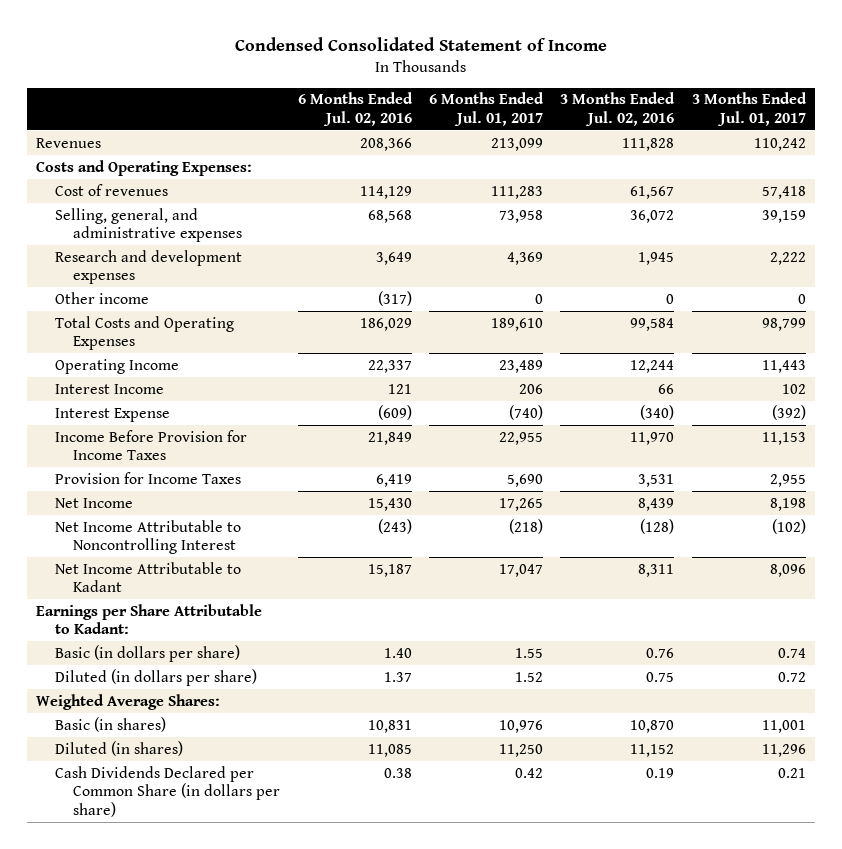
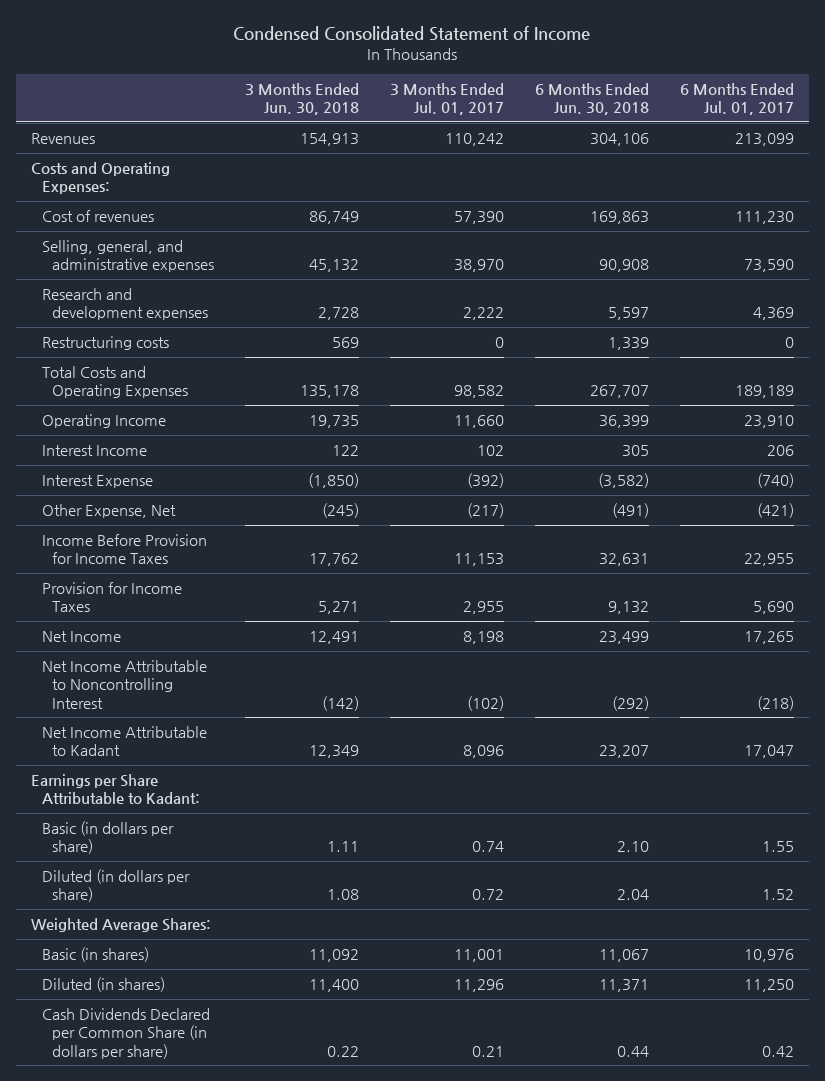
- | 6 Months Ended Jul. 02, 2016 | 6 Months Ended Jul. 01, 2017 | 3 Months Ended Jul. 02, 2016 | 3 Months Ended Jul. 01, 2017
+ | 3 Months Ended Jun. 30, 2018 | 3 Months Ended Jul. 01, 2017 | 6 Months Ended Jun. 30, 2018 | 6 Months Ended Jul. 01, 2017
- Cost of revenues | 114,129 | 111,283 | 61,567 | 57,418
- Selling, general, and administrative expenses | 68,568 | 73,958 | 36,072 | 39,159
+ Cost of revenues | 86,749 | 57,390 | 169,863 | 111,230
+ Selling, general, and administrative expenses | 45,132 | 38,970 | 90,908 | 73,590
- Other income | (317) | 0 | 0 | 0
- Total Costs and Operating Expenses | 186,029 | 189,610 | 99,584 | 98,799
- Operating Income | 22,337 | 23,489 | 12,244 | 11,443
+ Restructuring costs | 569 | 0 | 1,339 | 0
+ Total Costs and Operating Expenses | 135,178 | 98,582 | 267,707 | 189,189
+ Operating Income | 19,735 | 11,660 | 36,399 | 23,910
+ Other Expense, Net | (245) | (217) | (491) | (421)

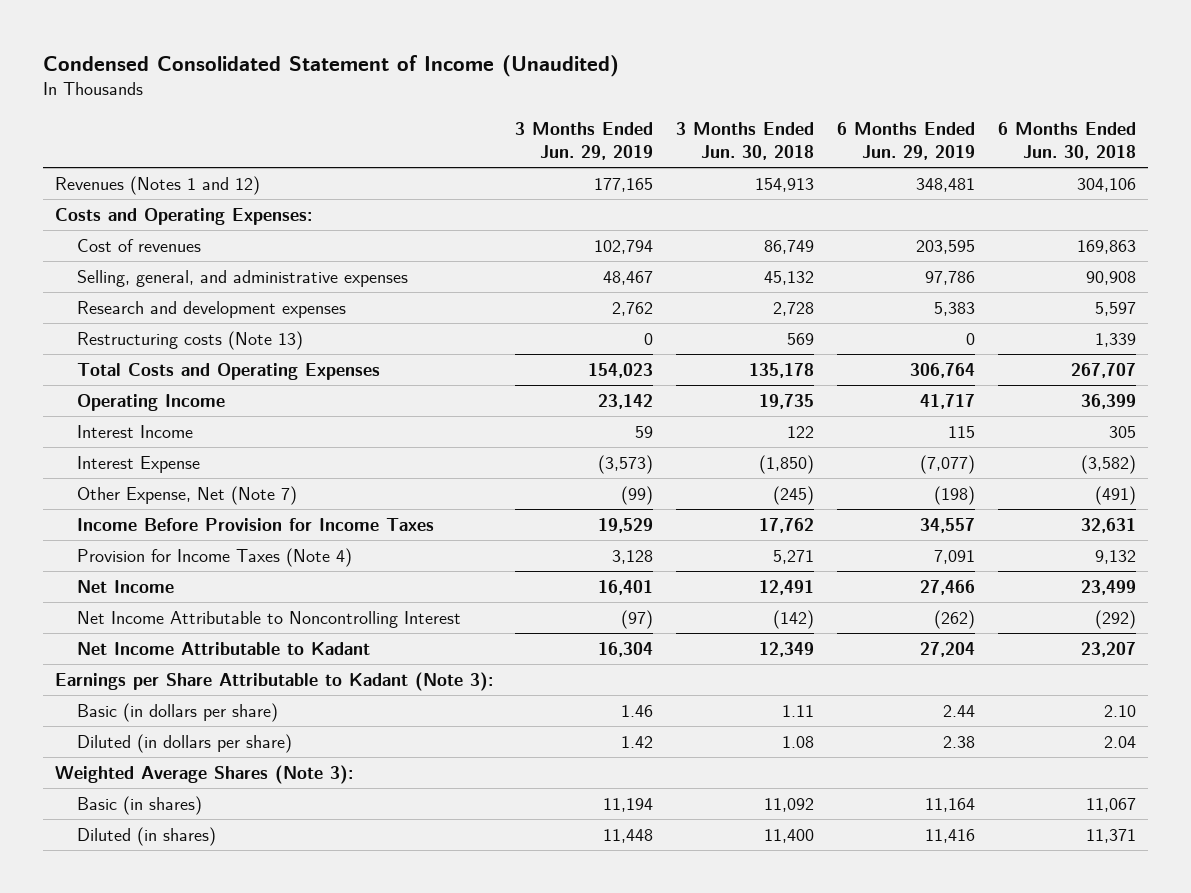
- Condensed Consolidated Statement of Income
+ Condensed Consolidated Statement of Income (Unaudited)
- | 3 Months Ended Jun. 30, 2018 | 3 Months Ended Jul. 01, 2017 | 6 Months Ended Jun. 30, 2018 | 6 Months Ended Jul. 01, 2017
+ | 3 Months Ended Jun. 29, 2019 | 3 Months Ended Jun. 30, 2018 | 6 Months Ended Jun. 29, 2019 | 6 Months Ended Jun. 30, 2018
- Revenues | 154,913 | 110,242 | 304,106 | 213,099
+ Revenues (Notes 1 and 12) | 177,165 | 154,913 | 348,481 | 304,106
- Restructuring costs | 569 | 0 | 1,339 | 0
+ Restructuring costs (Note 13) | 0 | 569 | 0 | 1,339
- Other Expense, Net | (245) | (217) | (491) | (421)
+ Other Expense, Net (Note 7) | (99) | (245) | (198) | (491)
- Provision for Income Taxes | 5,271 | 2,955 | 9,132 | 5,690
+ Provision for Income Taxes (Note 4) | 3,128 | 5,271 | 7,091 | 9,132
- Earnings per Share Attributable to Kadant:
+ Earnings per Share Attributable to Kadant (Note 3):
- Weighted Average Shares:
+ Weighted Average Shares (Note 3):
- Cash Dividends Declared per Common Share (in dollars per share) | 0.22 | 0.21 | 0.44 | 0.42

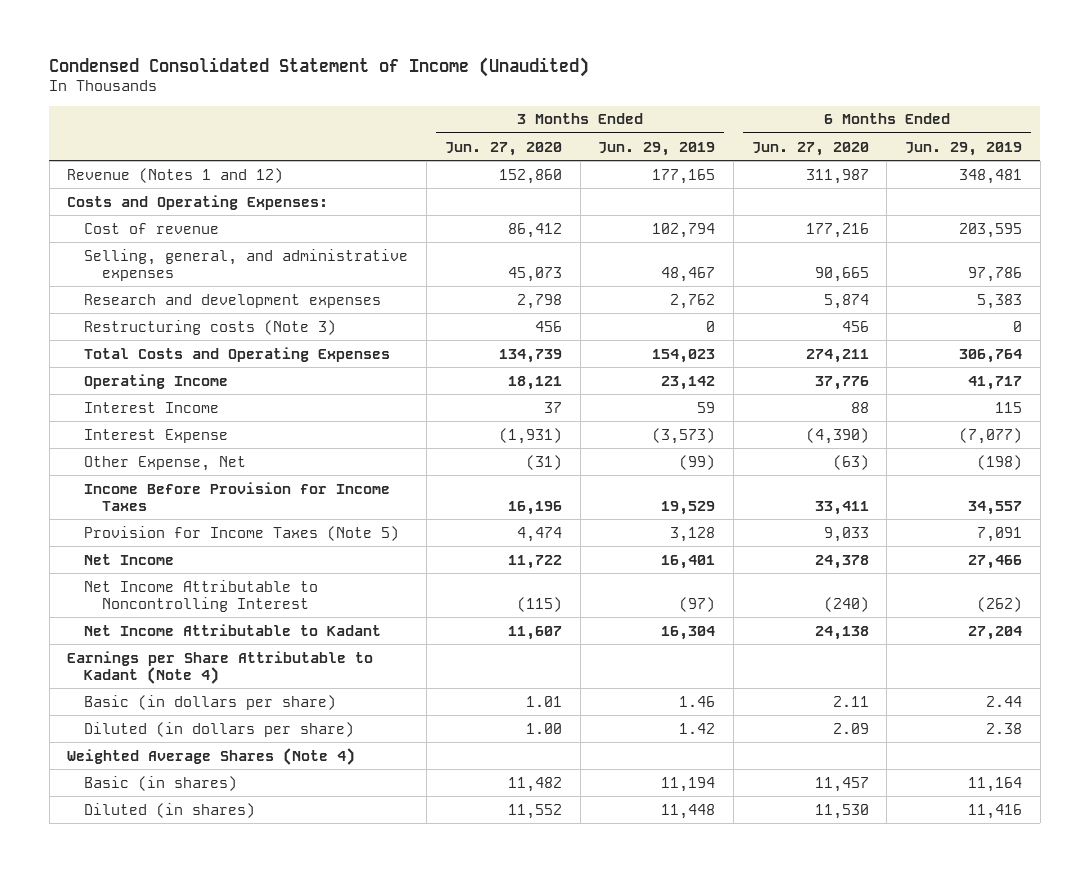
- | 3 Months Ended Jun. 29, 2019 | 3 Months Ended Jun. 30, 2018 | 6 Months Ended Jun. 29, 2019 | 6 Months Ended Jun. 30, 2018
+ | 3 Months Ended Jun. 27, 2020 | 3 Months Ended Jun. 29, 2019 | 6 Months Ended Jun. 27, 2020 | 6 Months Ended Jun. 29, 2019
- Revenues (Notes 1 and 12) | 177,165 | 154,913 | 348,481 | 304,106
+ Revenue (Notes 1 and 12) | 152,860 | 177,165 | 311,987 | 348,481
- Cost of revenues | 102,794 | 86,749 | 203,595 | 169,863
+ Cost of revenue | 86,412 | 102,794 | 177,216 | 203,595
- Restructuring costs (Note 13) | 0 | 569 | 0 | 1,339
+ Restructuring costs (Note 3) | 456 | 0 | 456 | 0
- Other Expense, Net (Note 7) | (99) | (245) | (198) | (491)
+ Other Expense, Net | (31) | (99) | (63) | (198)
- Provision for Income Taxes (Note 4) | 3,128 | 5,271 | 7,091 | 9,132
+ Provision for Income Taxes (Note 5) | 4,474 | 3,128 | 9,033 | 7,091
- Earnings per Share Attributable to Kadant (Note 3):
+ Earnings per Share Attributable to Kadant (Note 4)
- Weighted Average Shares (Note 3):
+ Weighted Average Shares (Note 4)

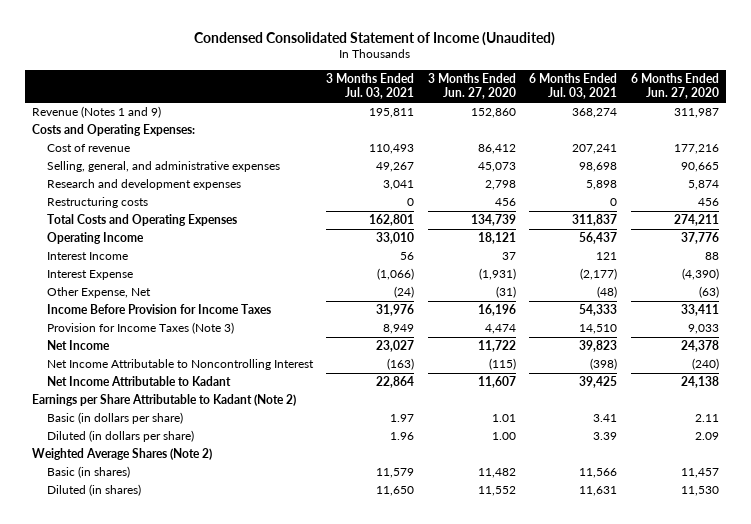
- | 3 Months Ended Jun. 27, 2020 | 3 Months Ended Jun. 29, 2019 | 6 Months Ended Jun. 27, 2020 | 6 Months Ended Jun. 29, 2019
+ | 3 Months Ended Jul. 03, 2021 | 3 Months Ended Jun. 27, 2020 | 6 Months Ended Jul. 03, 2021 | 6 Months Ended Jun. 27, 2020
- Revenue (Notes 1 and 12) | 152,860 | 177,165 | 311,987 | 348,481
+ Revenue (Notes 1 and 9) | 195,811 | 152,860 | 368,274 | 311,987
- Restructuring costs (Note 3) | 456 | 0 | 456 | 0
+ Restructuring costs | 0 | 456 | 0 | 456
- Provision for Income Taxes (Note 5) | 4,474 | 3,128 | 9,033 | 7,091
+ Provision for Income Taxes (Note 3) | 8,949 | 4,474 | 14,510 | 9,033
- Earnings per Share Attributable to Kadant (Note 4)
+ Earnings per Share Attributable to Kadant (Note 2)
- Weighted Average Shares (Note 4)
+ Weighted Average Shares (Note 2)

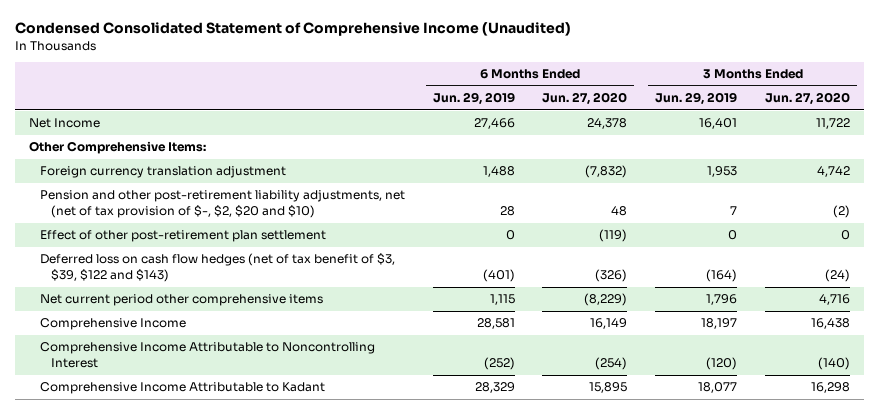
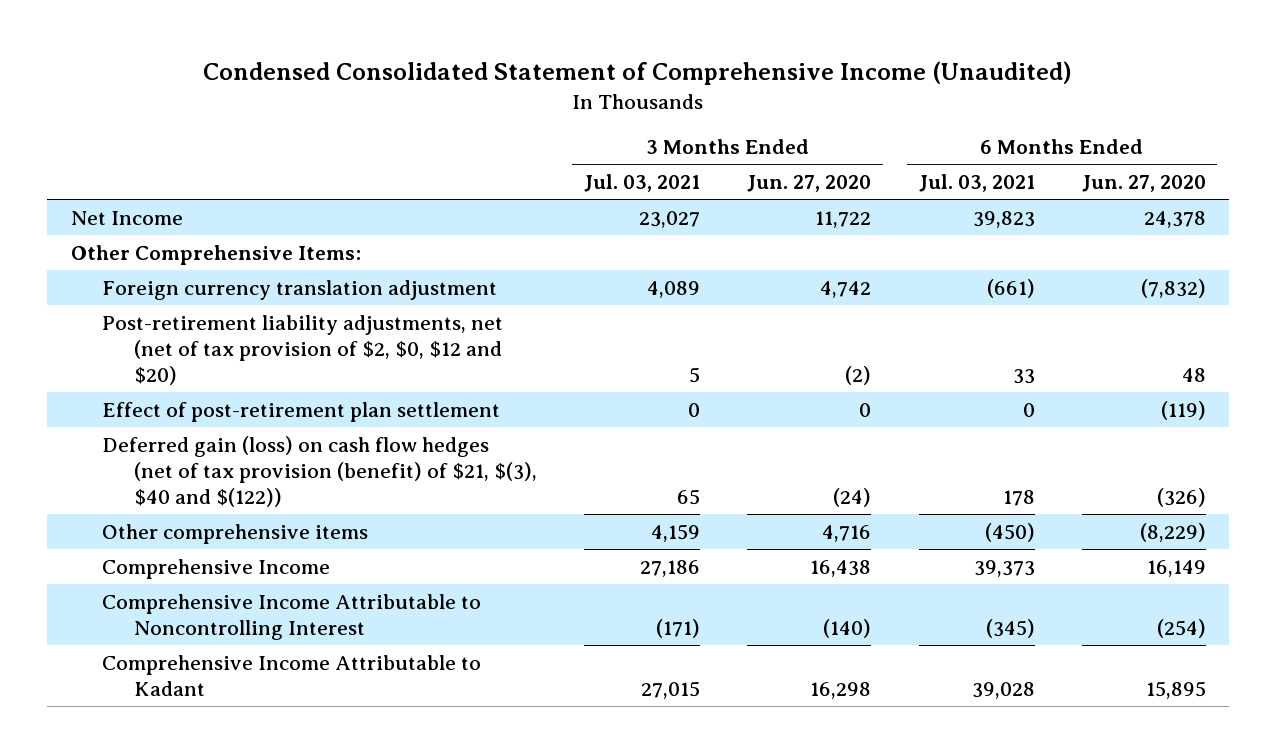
- | 6 Months Ended Jun. 29, 2019 | 6 Months Ended Jun. 27, 2020 | 3 Months Ended Jun. 29, 2019 | 3 Months Ended Jun. 27, 2020
+ | 3 Months Ended Jul. 03, 2021 | 3 Months Ended Jun. 27, 2020 | 6 Months Ended Jul. 03, 2021 | 6 Months Ended Jun. 27, 2020
- Pension and other post-retirement liability adjustments, net (net of tax provision of $-, $2, $20 and $10) | 28 | 48 | 7 | (2)
- Effect of other post-retirement plan settlement | 0 | (119) | 0 | 0
- Deferred loss on cash flow hedges (net of tax benefit of $3, $39, $122 and $143) | (401) | (326) | (164) | (24)
- Net current period other comprehensive items | 1,115 | (8,229) | 1,796 | 4,716
+ Post-retirement liability adjustments, net (net of tax provision of $2, $0, $12 and $20) | 5 | (2) | 33 | 48
+ Effect of post-retirement plan settlement | 0 | 0 | 0 | (119)
+ Deferred gain (loss) on cash flow hedges (net of tax provision (benefit) of $21, $(3), $40 and $(122)) | 65 | (24) | 178 | (326)
+ Other comprehensive items | 4,159 | 4,716 | (450) | (8,229)

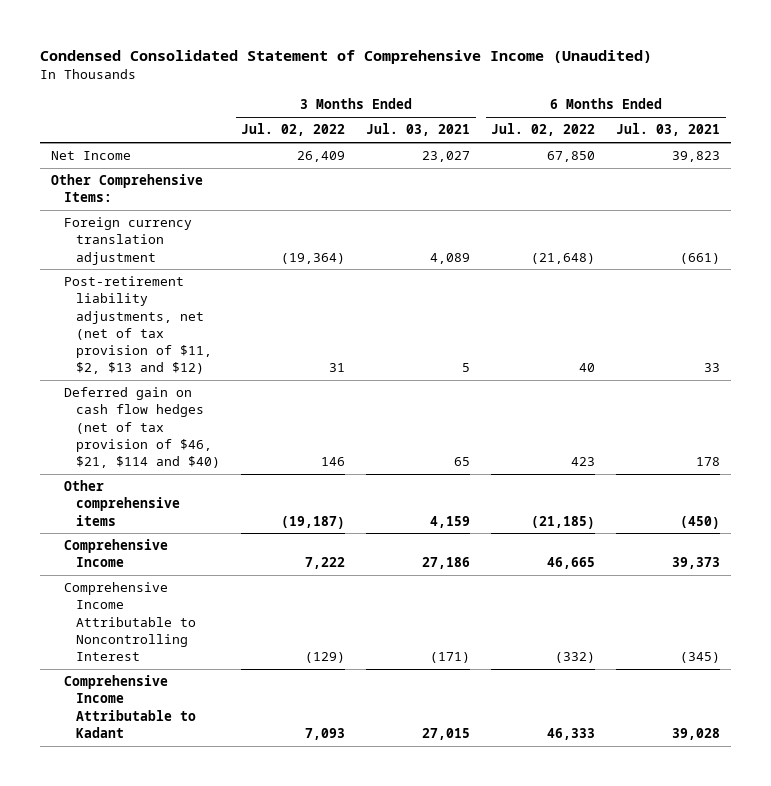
- | 3 Months Ended Jul. 03, 2021 | 3 Months Ended Jun. 27, 2020 | 6 Months Ended Jul. 03, 2021 | 6 Months Ended Jun. 27, 2020
+ | 3 Months Ended Jul. 02, 2022 | 3 Months Ended Jul. 03, 2021 | 6 Months Ended Jul. 02, 2022 | 6 Months Ended Jul. 03, 2021
- Post-retirement liability adjustments, net (net of tax provision of $2, $0, $12 and $20) | 5 | (2) | 33 | 48
- Effect of post-retirement plan settlement | 0 | 0 | 0 | (119)
- Deferred gain (loss) on cash flow hedges (net of tax provision (benefit) of $21, $(3), $40 and $(122)) | 65 | (24) | 178 | (326)
+ Post-retirement liability adjustments, net (net of tax provision of $11, $2, $13 and $12) | 31 | 5 | 40 | 33
+ Deferred gain on cash flow hedges (net of tax provision of $46, $21, $114 and $40) | 146 | 65 | 423 | 178

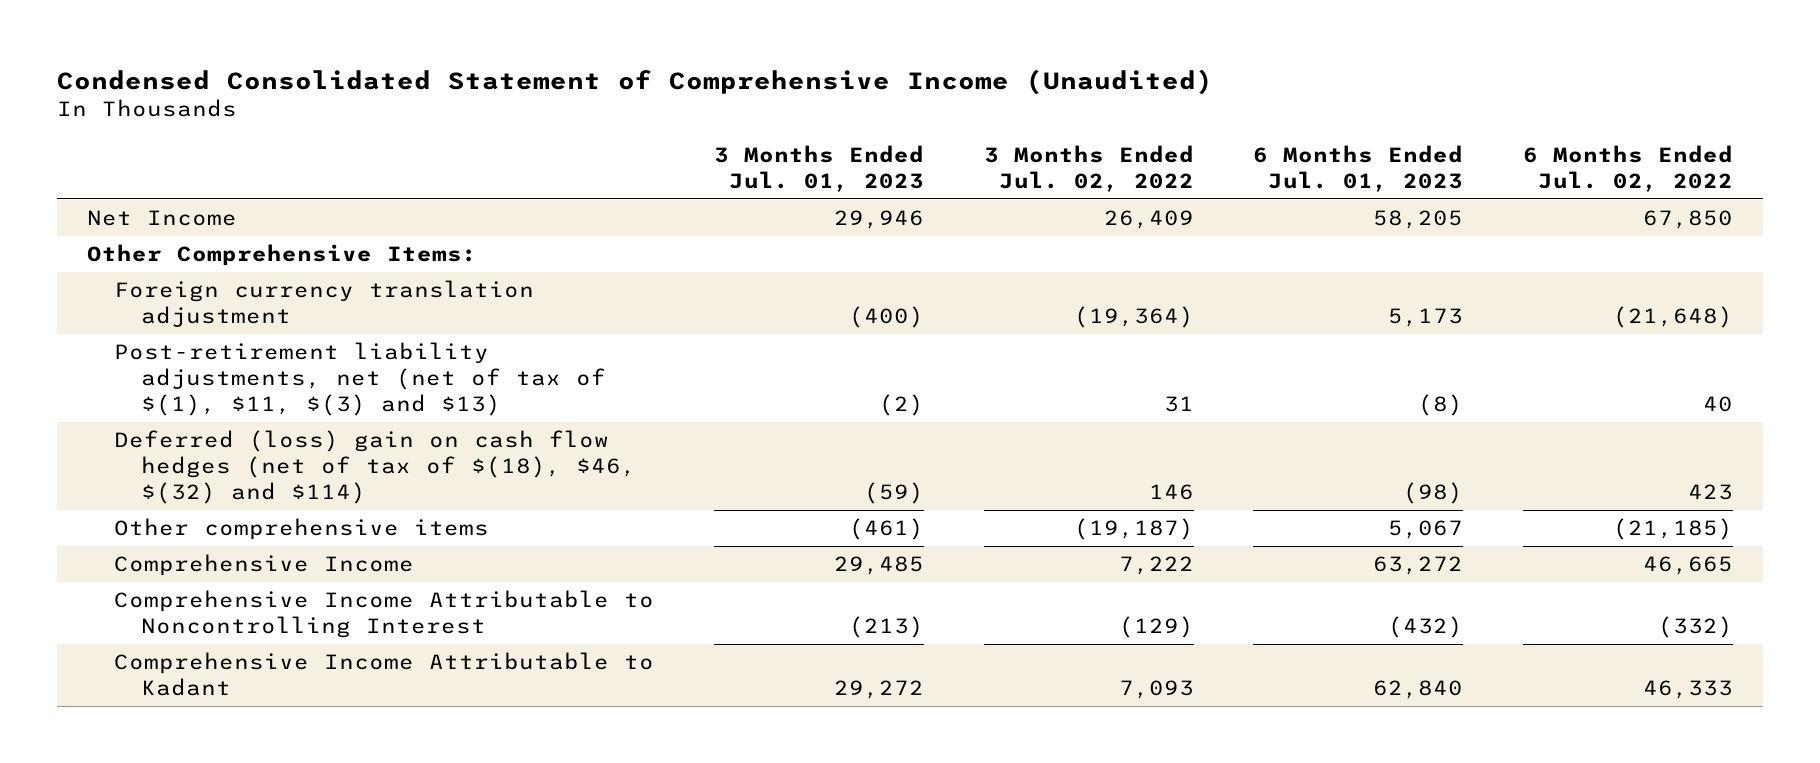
- | 3 Months Ended Jul. 02, 2022 | 3 Months Ended Jul. 03, 2021 | 6 Months Ended Jul. 02, 2022 | 6 Months Ended Jul. 03, 2021
+ | 3 Months Ended Jul. 01, 2023 | 3 Months Ended Jul. 02, 2022 | 6 Months Ended Jul. 01, 2023 | 6 Months Ended Jul. 02, 2022
- Post-retirement liability adjustments, net (net of tax provision of $11, $2, $13 and $12) | 31 | 5 | 40 | 33
- Deferred gain on cash flow hedges (net of tax provision of $46, $21, $114 and $40) | 146 | 65 | 423 | 178
+ Post-retirement liability adjustments, net (net of tax of $(1), $11, $(3) and $13) | (2) | 31 | (8) | 40
+ Deferred (loss) gain on cash flow hedges (net of tax of $(18), $46, $(32) and $114) | (59) | 146 | (98) | 423

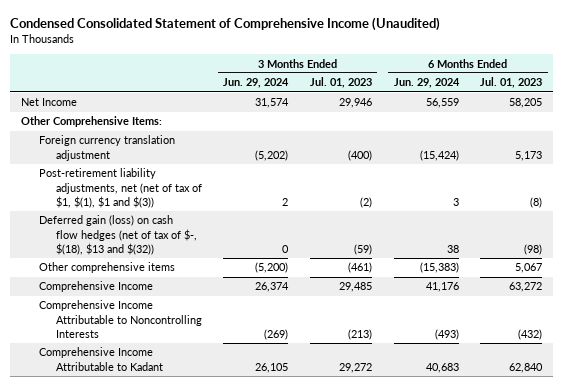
- | 3 Months Ended Jul. 01, 2023 | 3 Months Ended Jul. 02, 2022 | 6 Months Ended Jul. 01, 2023 | 6 Months Ended Jul. 02, 2022
+ | 3 Months Ended Jun. 29, 2024 | 3 Months Ended Jul. 01, 2023 | 6 Months Ended Jun. 29, 2024 | 6 Months Ended Jul. 01, 2023
- Post-retirement liability adjustments, net (net of tax of $(1), $11, $(3) and $13) | (2) | 31 | (8) | 40
- Deferred (loss) gain on cash flow hedges (net of tax of $(18), $46, $(32) and $114) | (59) | 146 | (98) | 423
+ Post-retirement liability adjustments, net (net of tax of $1, $(1), $1 and $(3)) | 2 | (2) | 3 | (8)
+ Deferred gain (loss) on cash flow hedges (net of tax of $-, $(18), $13 and $(32)) | 0 | (59) | 38 | (98)
- Comprehensive Income Attributable to Noncontrolling Interest | (213) | (129) | (432) | (332)
+ Comprehensive Income Attributable to Noncontrolling Interests | (269) | (213) | (493) | (432)

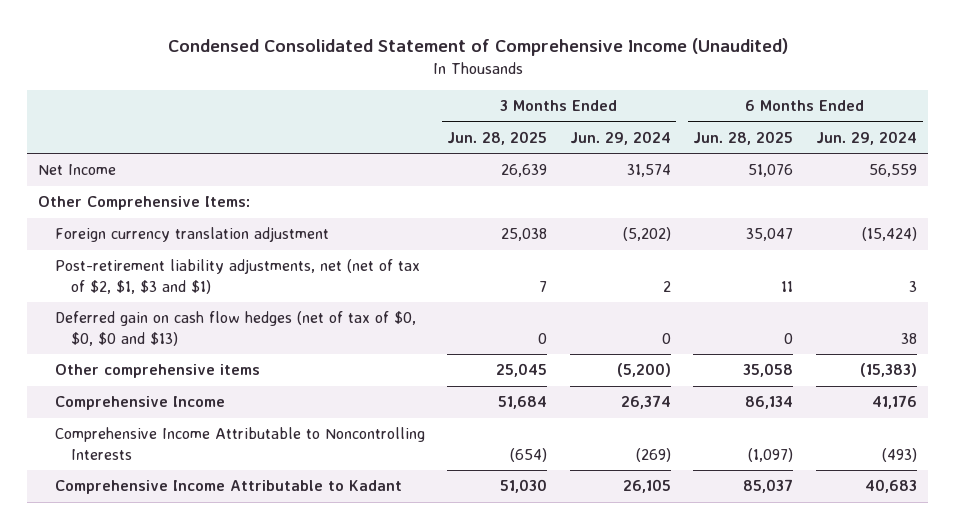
- | 3 Months Ended Jun. 29, 2024 | 3 Months Ended Jul. 01, 2023 | 6 Months Ended Jun. 29, 2024 | 6 Months Ended Jul. 01, 2023
+ | 3 Months Ended Jun. 28, 2025 | 3 Months Ended Jun. 29, 2024 | 6 Months Ended Jun. 28, 2025 | 6 Months Ended Jun. 29, 2024
- Post-retirement liability adjustments, net (net of tax of $1, $(1), $1 and $(3)) | 2 | (2) | 3 | (8)
- Deferred gain (loss) on cash flow hedges (net of tax of $-, $(18), $13 and $(32)) | 0 | (59) | 38 | (98)
+ Post-retirement liability adjustments, net (net of tax of $2, $1, $3 and $1) | 7 | 2 | 11 | 3
+ Deferred gain on cash flow hedges (net of tax of $0, $0, $0 and $13) | 0 | 0 | 0 | 38

